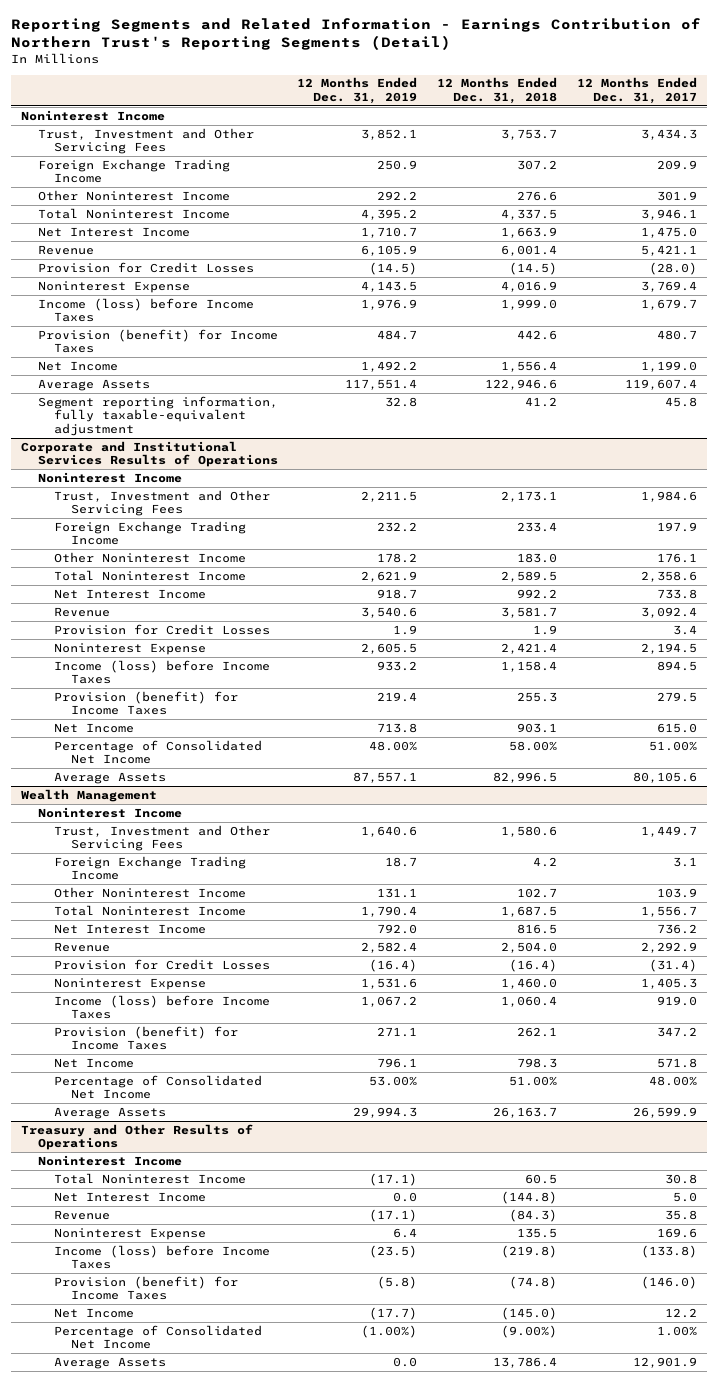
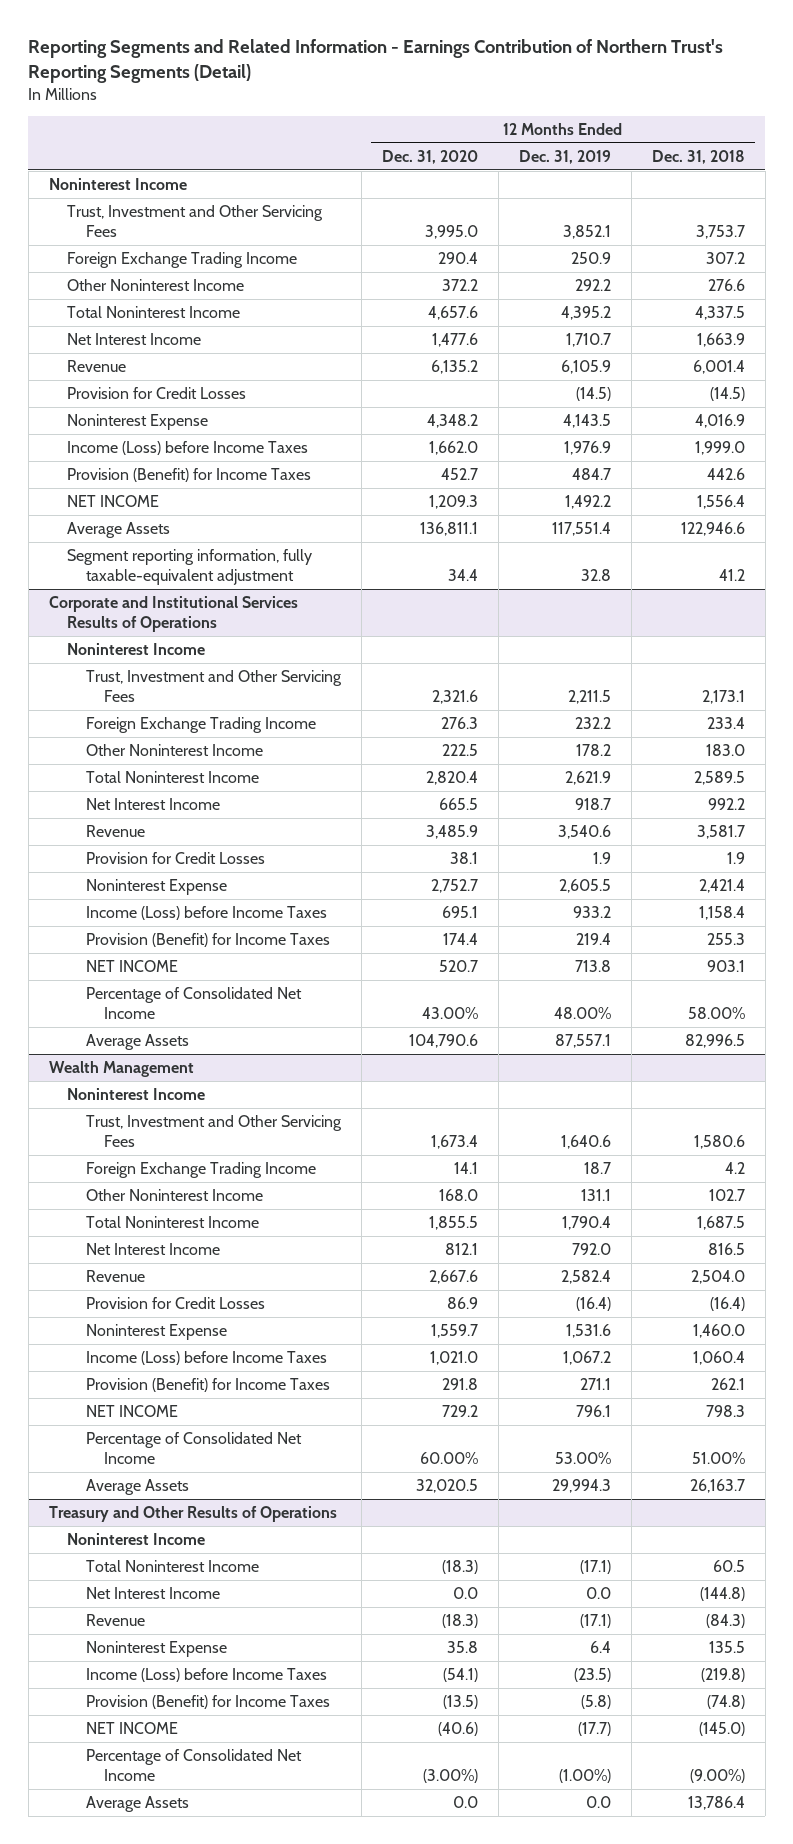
- | 12 Months Ended Dec. 31, 2019 | 12 Months Ended Dec. 31, 2018 | 12 Months Ended Dec. 31, 2017
+ | 12 Months Ended Dec. 31, 2020 | 12 Months Ended Dec. 31, 2019 | 12 Months Ended Dec. 31, 2018
- Income (loss) before Income Taxes | 1,976.9 | 1,999.0 | 1,679.7
- Provision (benefit) for Income Taxes | 484.7 | 442.6 | 480.7
- Net Income | 1,492.2 | 1,556.4 | 1,199.0
+ Income (Loss) before Income Taxes | 1,662.0 | 1,976.9 | 1,999.0
+ Provision (Benefit) for Income Taxes | 452.7 | 484.7 | 442.6
+ NET INCOME | 1,209.3 | 1,492.2 | 1,556.4
@ Corporate and Institutional Services Results of Operations
- Income (loss) before Income Taxes | 933.2 | 1,158.4 | 894.5
- Provision (benefit) for Income Taxes | 219.4 | 255.3 | 279.5
- Net Income | 713.8 | 903.1 | 615.0
+ Income (Loss) before Income Taxes | 695.1 | 933.2 | 1,158.4
+ Provision (Benefit) for Income Taxes | 174.4 | 219.4 | 255.3
+ NET INCOME | 520.7 | 713.8 | 903.1
@ Wealth Management
- Income (loss) before Income Taxes | 1,067.2 | 1,060.4 | 919.0
- Provision (benefit) for Income Taxes | 271.1 | 262.1 | 347.2
- Net Income | 796.1 | 798.3 | 571.8
+ Income (Loss) before Income Taxes | 1,021.0 | 1,067.2 | 1,060.4
+ Provision (Benefit) for Income Taxes | 291.8 | 271.1 | 262.1
+ NET INCOME | 729.2 | 796.1 | 798.3
@ Treasury and Other Results of Operations
- Income (loss) before Income Taxes | (23.5) | (219.8) | (133.8)
- Provision (benefit) for Income Taxes | (5.8) | (74.8) | (146.0)
- Net Income | (17.7) | (145.0) | 12.2
+ Income (Loss) before Income Taxes | (54.1) | (23.5) | (219.8)
+ Provision (Benefit) for Income Taxes | (13.5) | (5.8) | (74.8)
+ NET INCOME | (40.6) | (17.7) | (145.0)

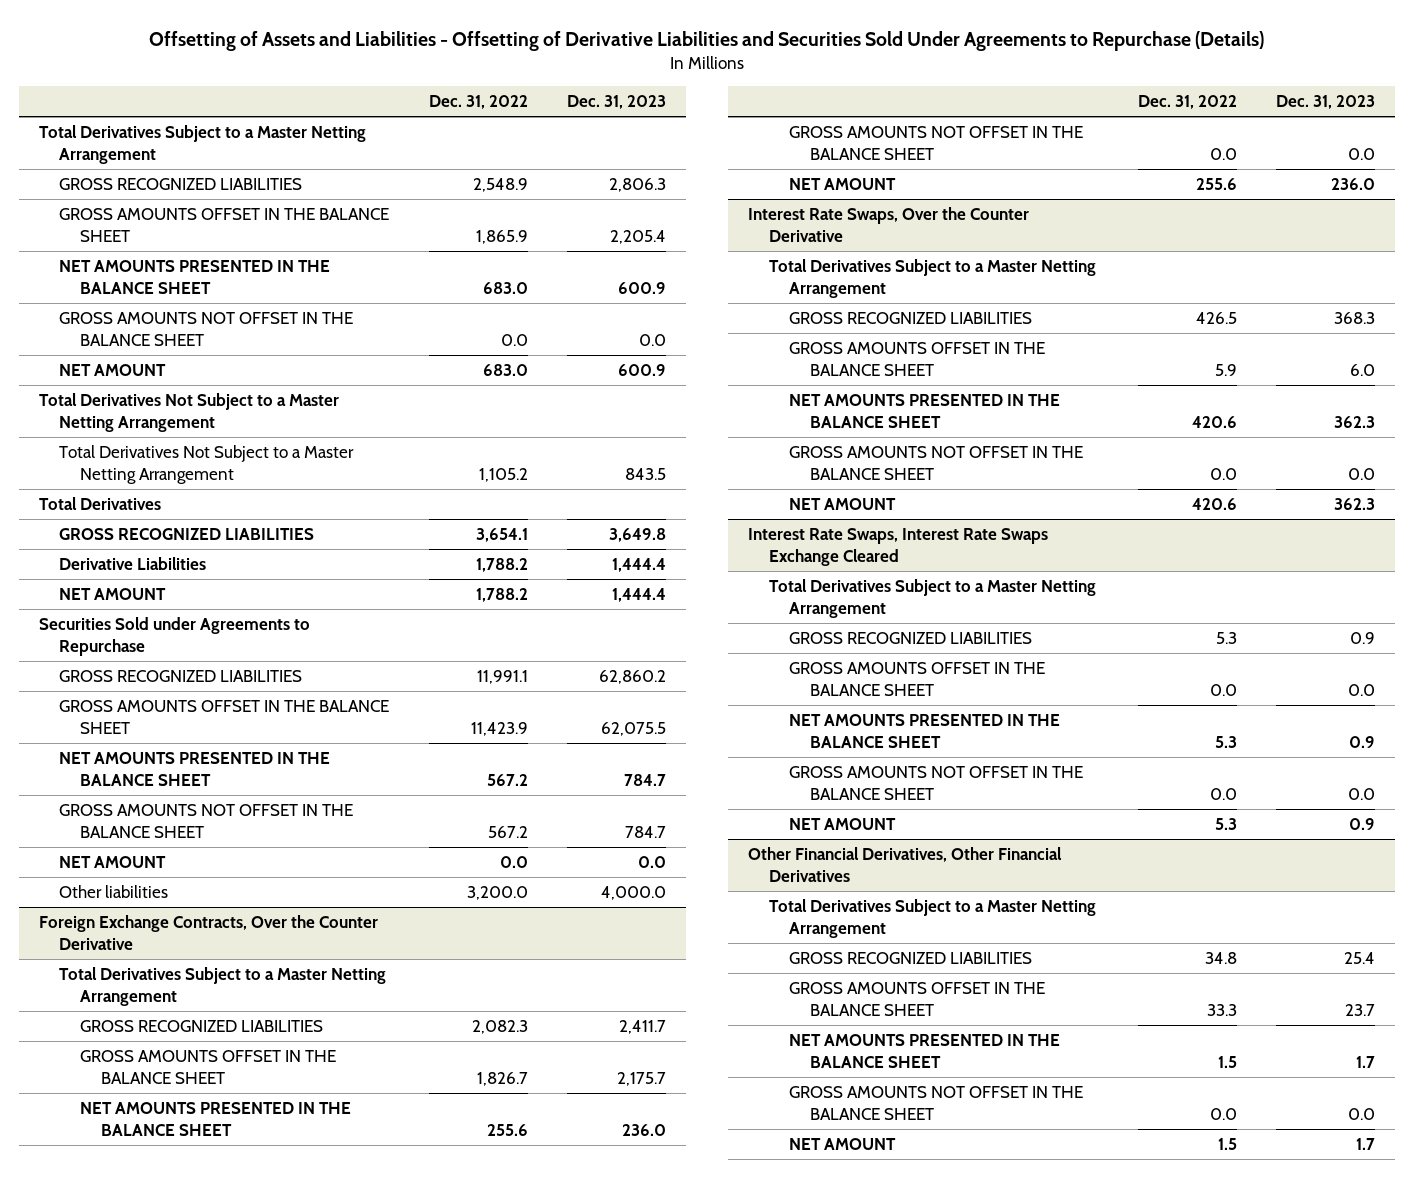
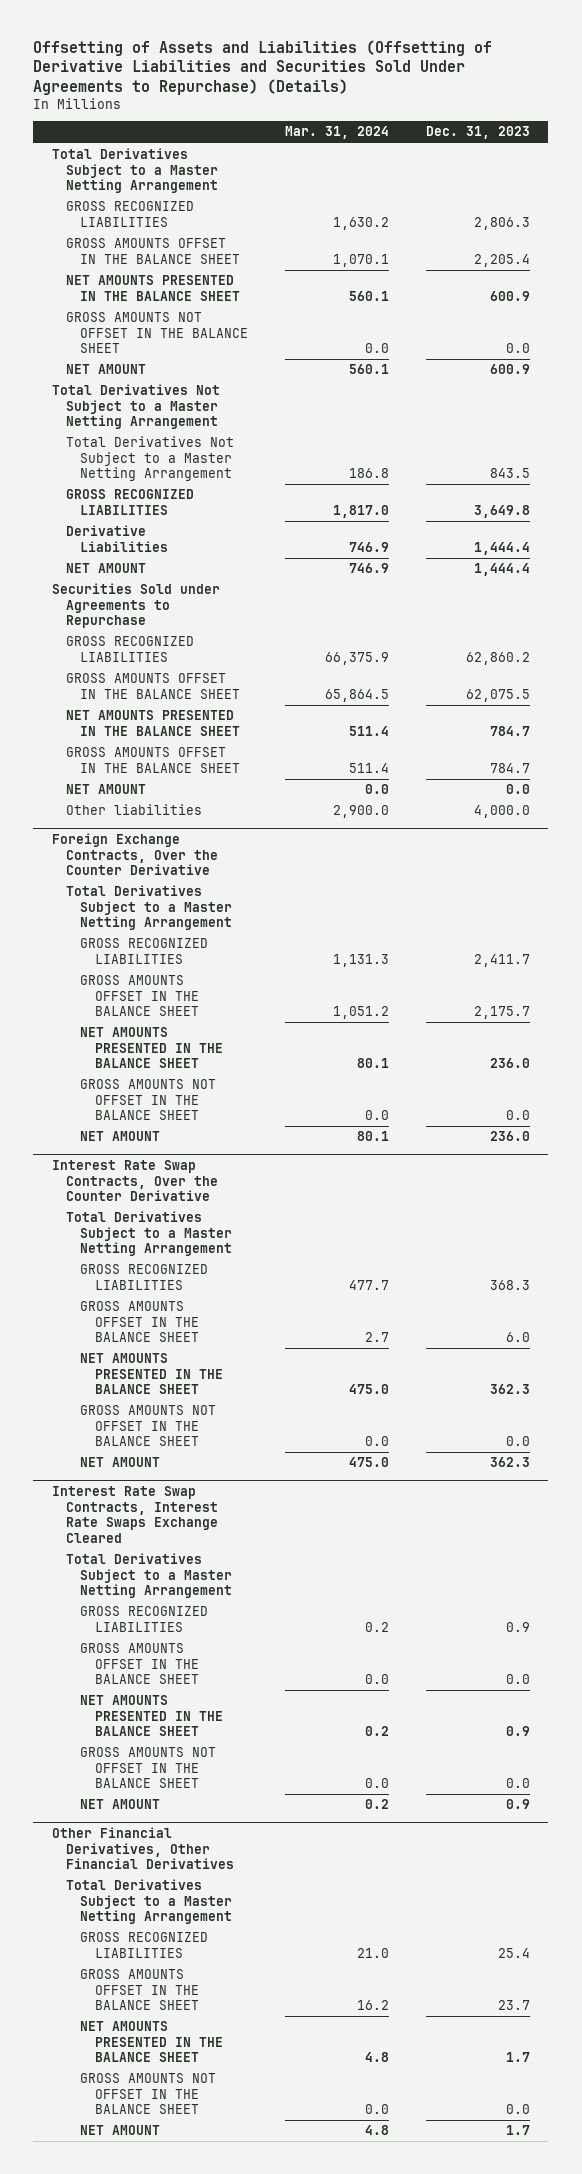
- Offsetting of Assets and Liabilities - Offsetting of Derivative Liabilities and Securities Sold Under Agreements to Repurchase (Details)
+ Offsetting of Assets and Liabilities (Offsetting of Derivative Liabilities and Securities Sold Under Agreements to Repurchase) (Details)
- | Dec. 31, 2022 | Dec. 31, 2023
+ | Mar. 31, 2024 | Dec. 31, 2023
- Total Derivatives
- GROSS AMOUNTS NOT OFFSET IN THE BALANCE SHEET | 567.2 | 784.7
+ GROSS AMOUNTS OFFSET IN THE BALANCE SHEET | 511.4 | 784.7
- Interest Rate Swaps, Over the Counter Derivative
+ Interest Rate Swap Contracts, Over the Counter Derivative
- Interest Rate Swaps, Interest Rate Swaps Exchange Cleared
+ Interest Rate Swap Contracts, Interest Rate Swaps Exchange Cleared

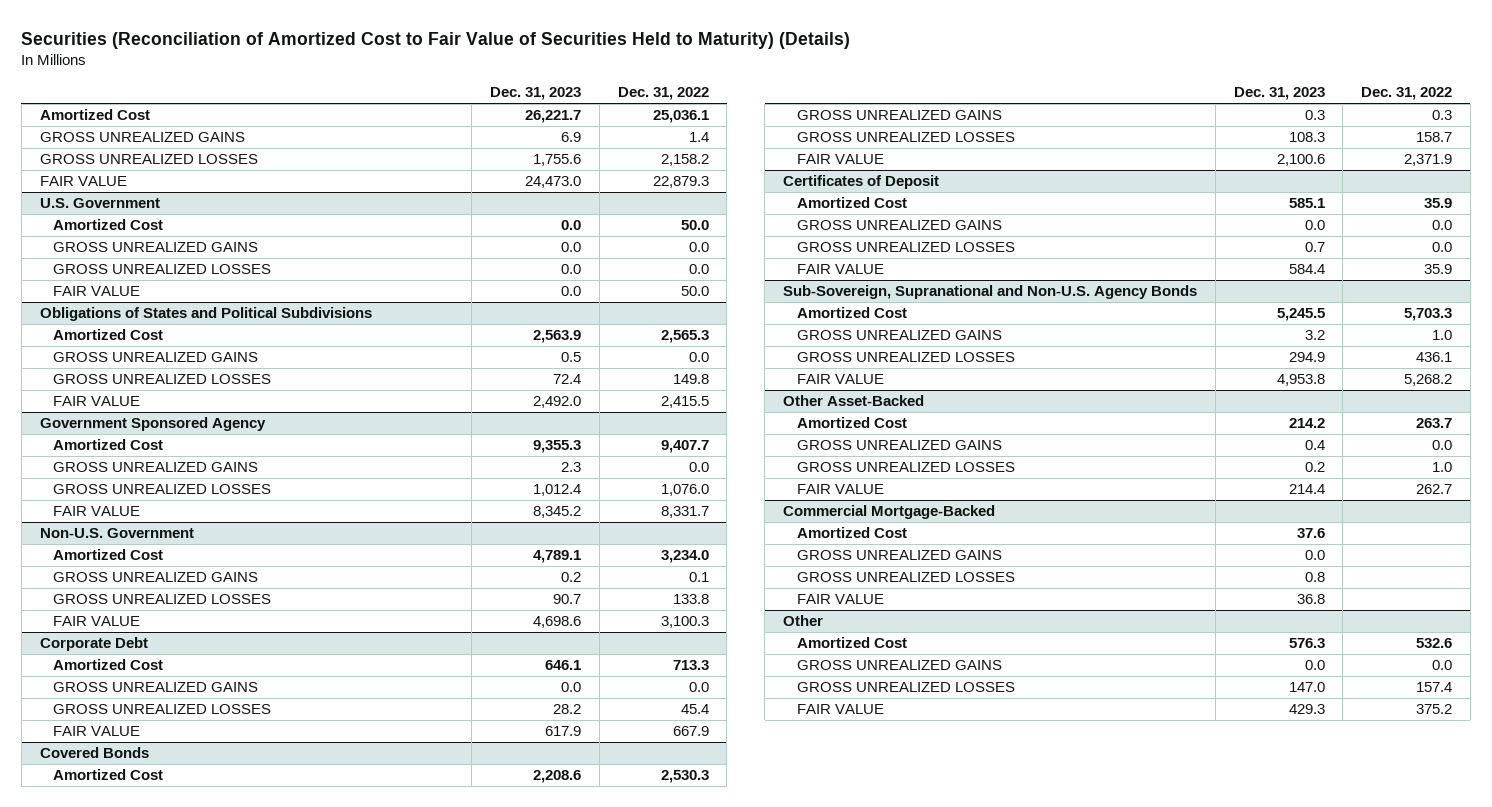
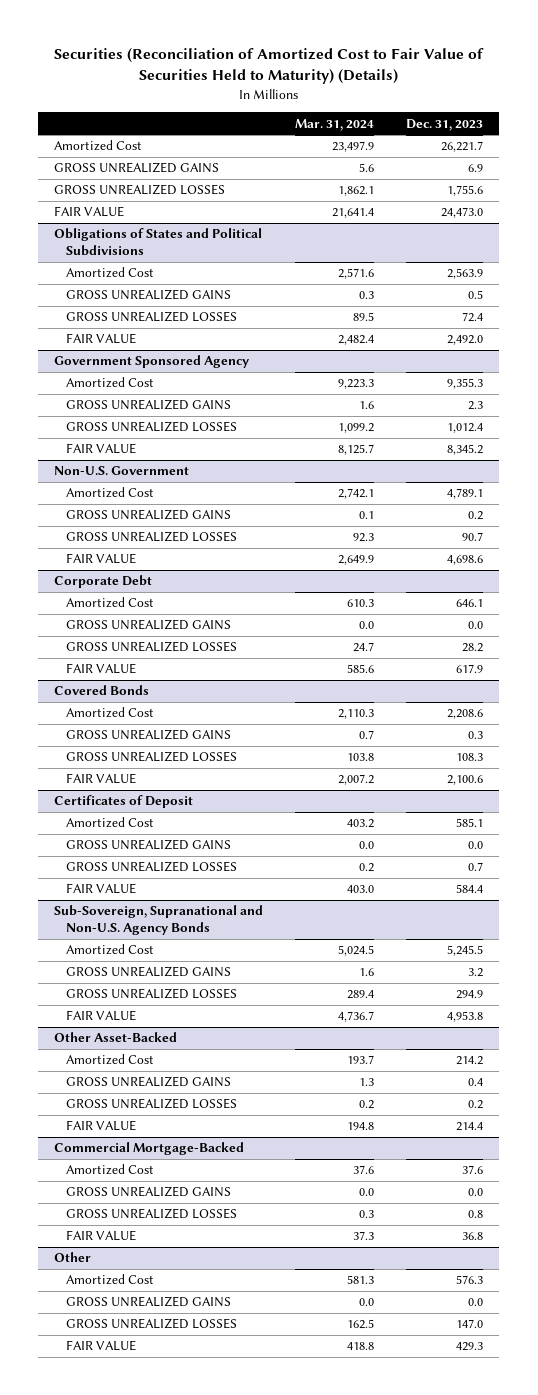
- | Dec. 31, 2023 | Dec. 31, 2022
+ | Mar. 31, 2024 | Dec. 31, 2023
- U.S. Government
- Amortized Cost | 0.0 | 50.0
- GROSS UNREALIZED GAINS | 0.0 | 0.0
- GROSS UNREALIZED LOSSES | 0.0 | 0.0
- FAIR VALUE | 0.0 | 50.0

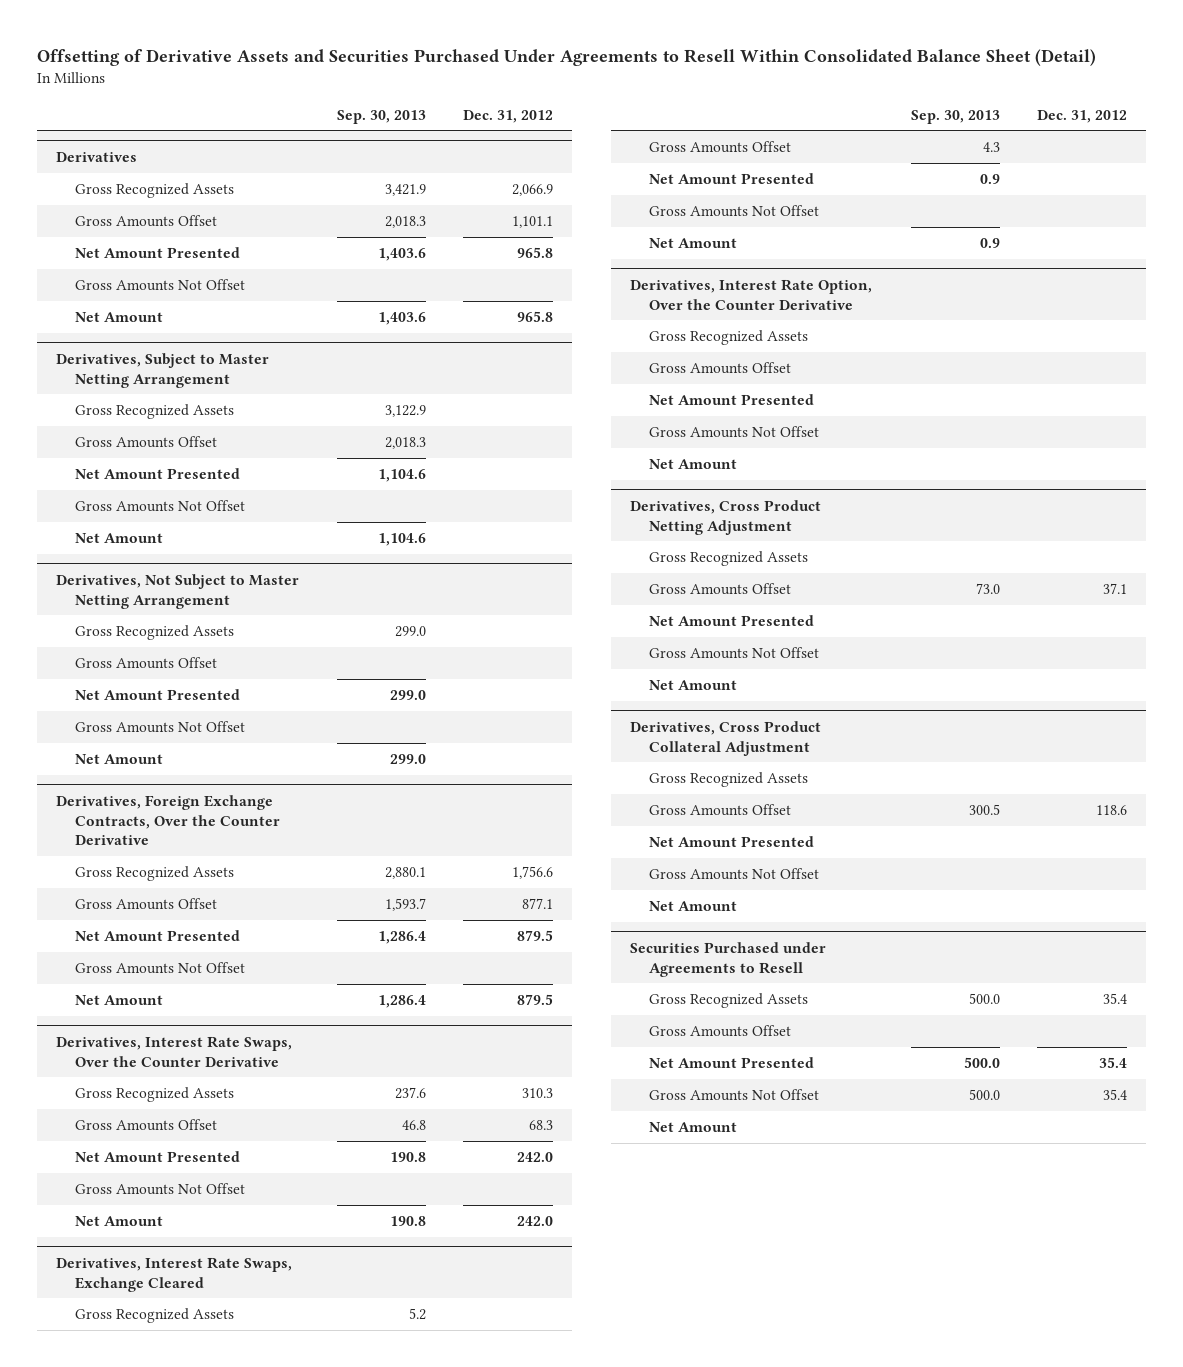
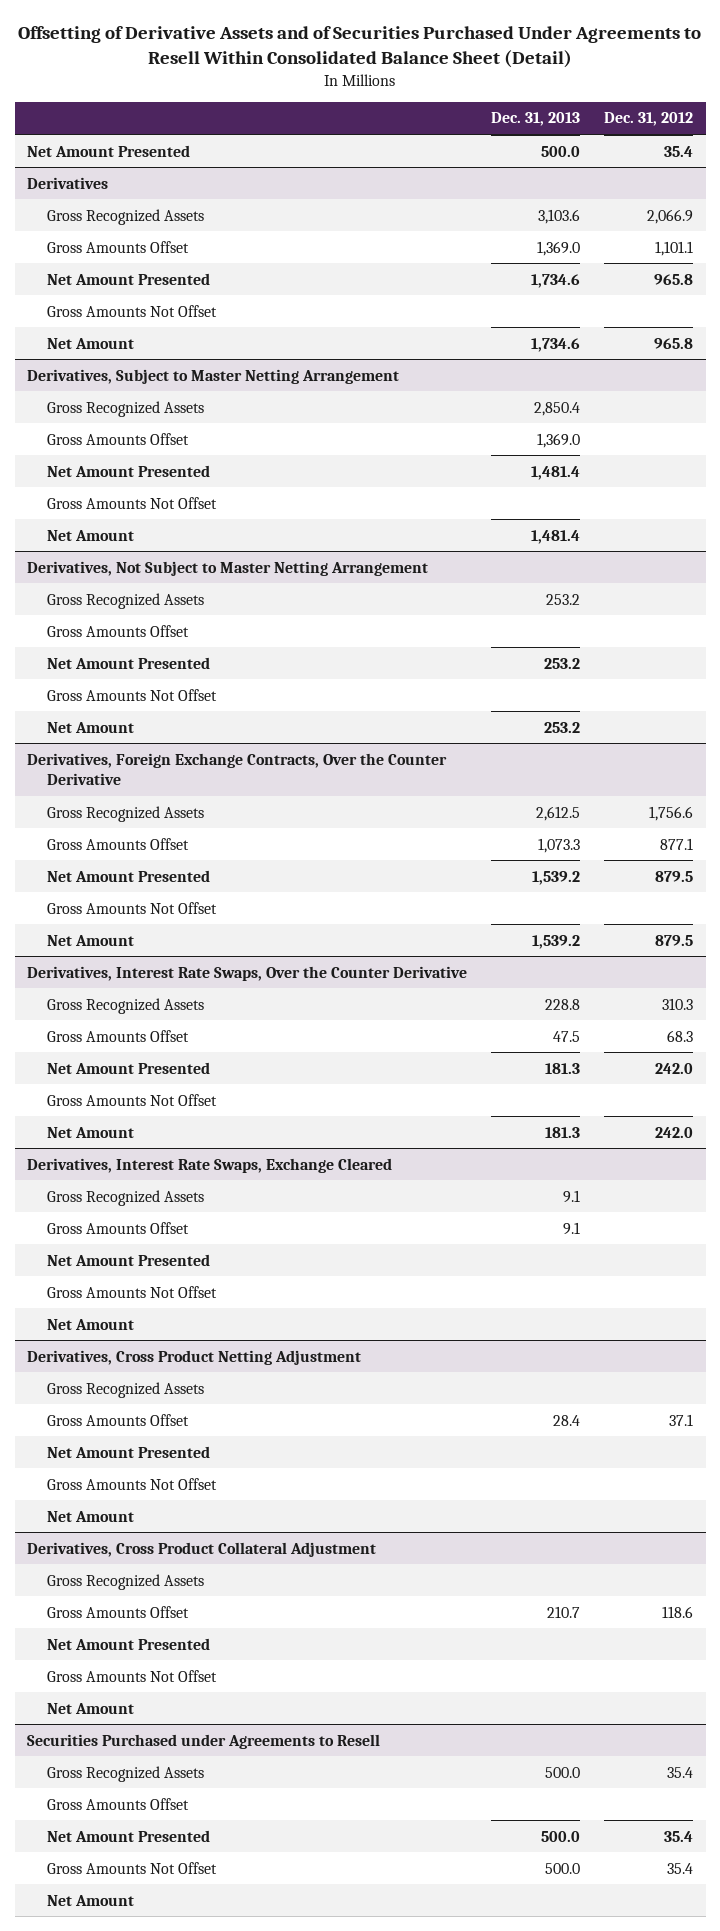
- Offsetting of Derivative Assets and Securities Purchased Under Agreements to Resell Within Consolidated Balance Sheet (Detail)
+ Offsetting of Derivative Assets and of Securities Purchased Under Agreements to Resell Within Consolidated Balance Sheet (Detail)
- | Sep. 30, 2013 | Dec. 31, 2012
+ | Dec. 31, 2013 | Dec. 31, 2012
+ Net Amount Presented | 500.0 | 35.4
- Derivatives, Interest Rate Option, Over the Counter Derivative
- Gross Recognized Assets
- Gross Amounts Offset
- Net Amount Presented
- Gross Amounts Not Offset
- Net Amount

